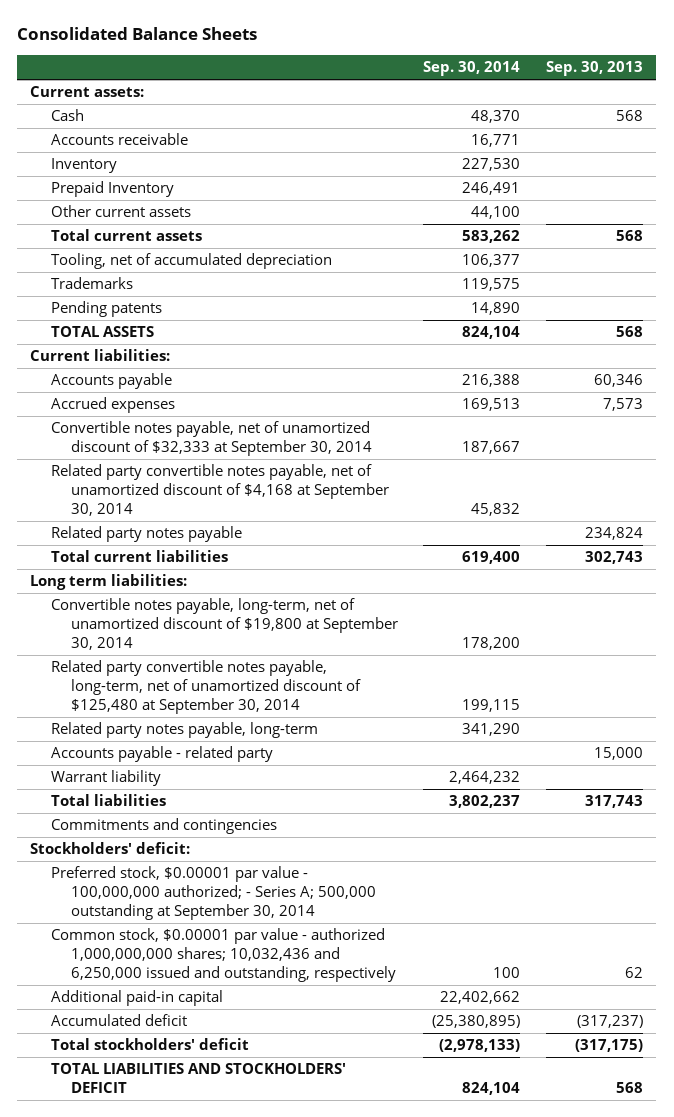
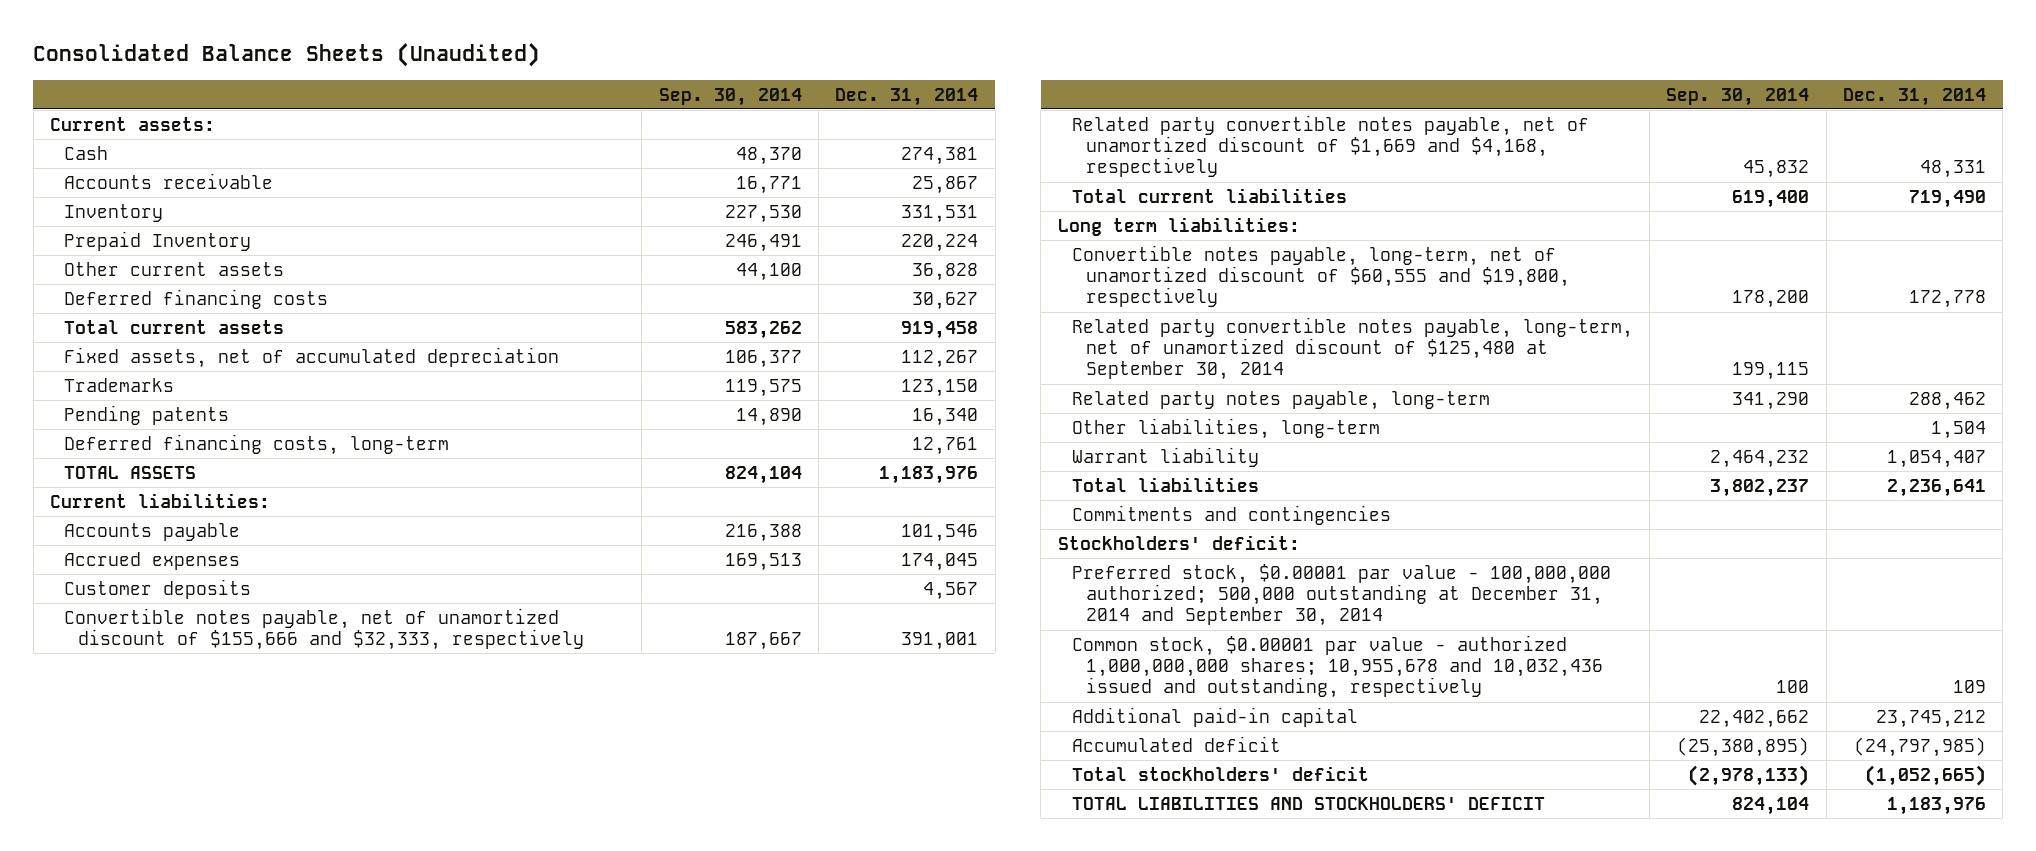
- Consolidated Balance Sheets
+ Consolidated Balance Sheets (Unaudited)
- | Sep. 30, 2014 | Sep. 30, 2013
+ | Sep. 30, 2014 | Dec. 31, 2014
+ Deferred financing costs | | 30,627
- Tooling, net of accumulated depreciation | 106,377 |
+ Fixed assets, net of accumulated depreciation | 106,377 | 112,267
+ Deferred financing costs, long-term | | 12,761
- Convertible notes payable, net of unamortized discount of $32,333 at September 30, 2014 | 187,667 |
- Related party convertible notes payable, net of unamortized discount of $4,168 at September 30, 2014 | 45,832 |
- Related party notes payable | | 234,824
+ Customer deposits | | 4,567
+ Convertible notes payable, net of unamortized discount of $155,666 and $32,333, respectively | 187,667 | 391,001
+ Related party convertible notes payable, net of unamortized discount of $1,669 and $4,168, respectively | 45,832 | 48,331
- Convertible notes payable, long-term, net of unamortized discount of $19,800 at September 30, 2014 | 178,200 |
+ Convertible notes payable, long-term, net of unamortized discount of $60,555 and $19,800, respectively | 178,200 | 172,778
- Accounts payable - related party | | 15,000
+ Other liabilities, long-term | | 1,504
- Preferred stock, $0.00001 par value - 100,000,000 authorized; - Series A; 500,000 outstanding at September 30, 2014
- Common stock, $0.00001 par value - authorized 1,000,000,000 shares; 10,032,436 and 6,250,000 issued and outstanding, respectively | 100 | 62
+ Preferred stock, $0.00001 par value - 100,000,000 authorized; 500,000 outstanding at December 31, 2014 and September 30, 2014
+ Common stock, $0.00001 par value - authorized 1,000,000,000 shares; 10,955,678 and 10,032,436 issued and outstanding, respectively | 100 | 109

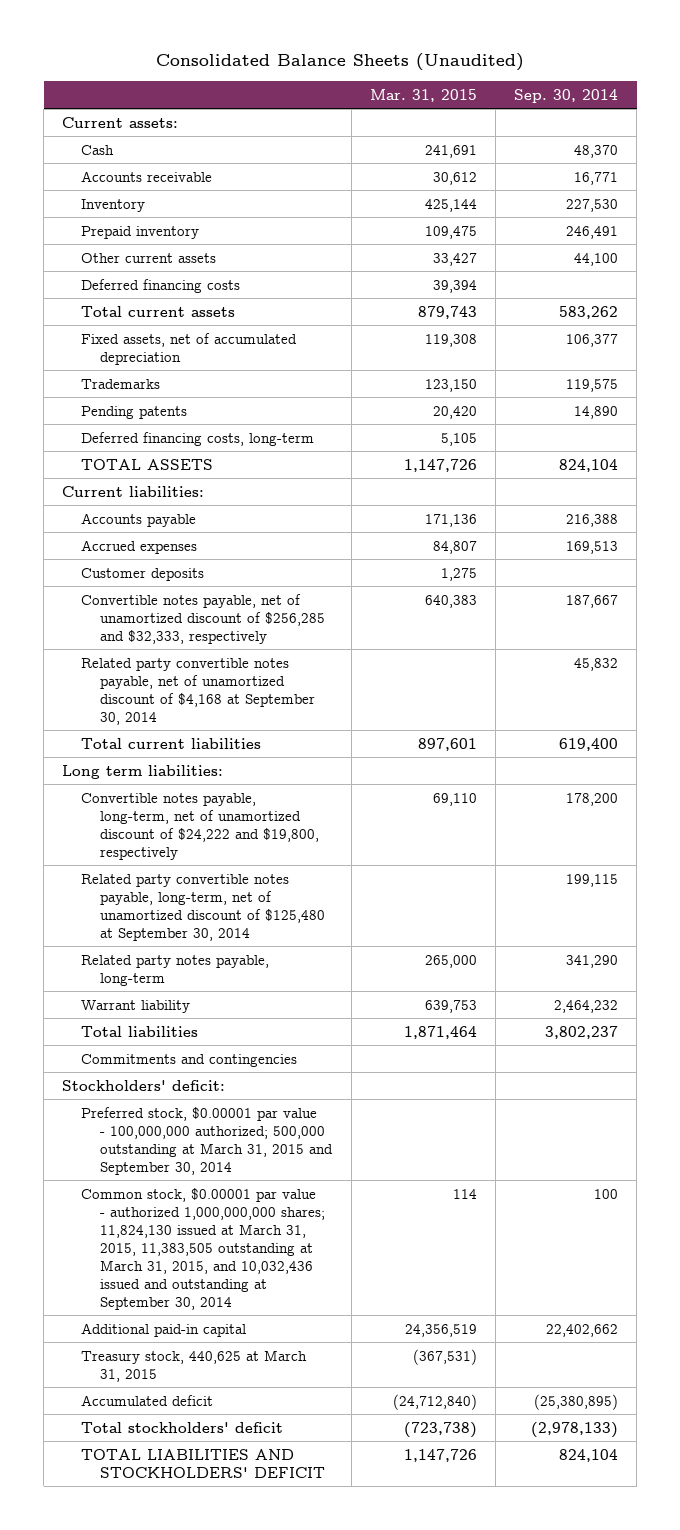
- | Sep. 30, 2014 | Dec. 31, 2014
+ | Mar. 31, 2015 | Sep. 30, 2014
- Prepaid Inventory | 246,491 | 220,224
+ Prepaid inventory | 109,475 | 246,491
- Convertible notes payable, net of unamortized discount of $155,666 and $32,333, respectively | 187,667 | 391,001
- Related party convertible notes payable, net of unamortized discount of $1,669 and $4,168, respectively | 45,832 | 48,331
+ Convertible notes payable, net of unamortized discount of $256,285 and $32,333, respectively | 640,383 | 187,667
+ Related party convertible notes payable, net of unamortized discount of $4,168 at September 30, 2014 | | 45,832
- Convertible notes payable, long-term, net of unamortized discount of $60,555 and $19,800, respectively | 178,200 | 172,778
+ Convertible notes payable, long-term, net of unamortized discount of $24,222 and $19,800, respectively | 69,110 | 178,200
- Other liabilities, long-term | | 1,504
- Preferred stock, $0.00001 par value - 100,000,000 authorized; 500,000 outstanding at December 31, 2014 and September 30, 2014
- Common stock, $0.00001 par value - authorized 1,000,000,000 shares; 10,955,678 and 10,032,436 issued and outstanding, respectively | 100 | 109
+ Preferred stock, $0.00001 par value - 100,000,000 authorized; 500,000 outstanding at March 31, 2015 and September 30, 2014
+ Common stock, $0.00001 par value - authorized 1,000,000,000 shares; 11,824,130 issued at March 31, 2015, 11,383,505 outstanding at March 31, 2015, and 10,032,436 issued and outstanding at September 30, 2014 | 114 | 100
+ Treasury stock, 440,625 at March 31, 2015 | (367,531) |

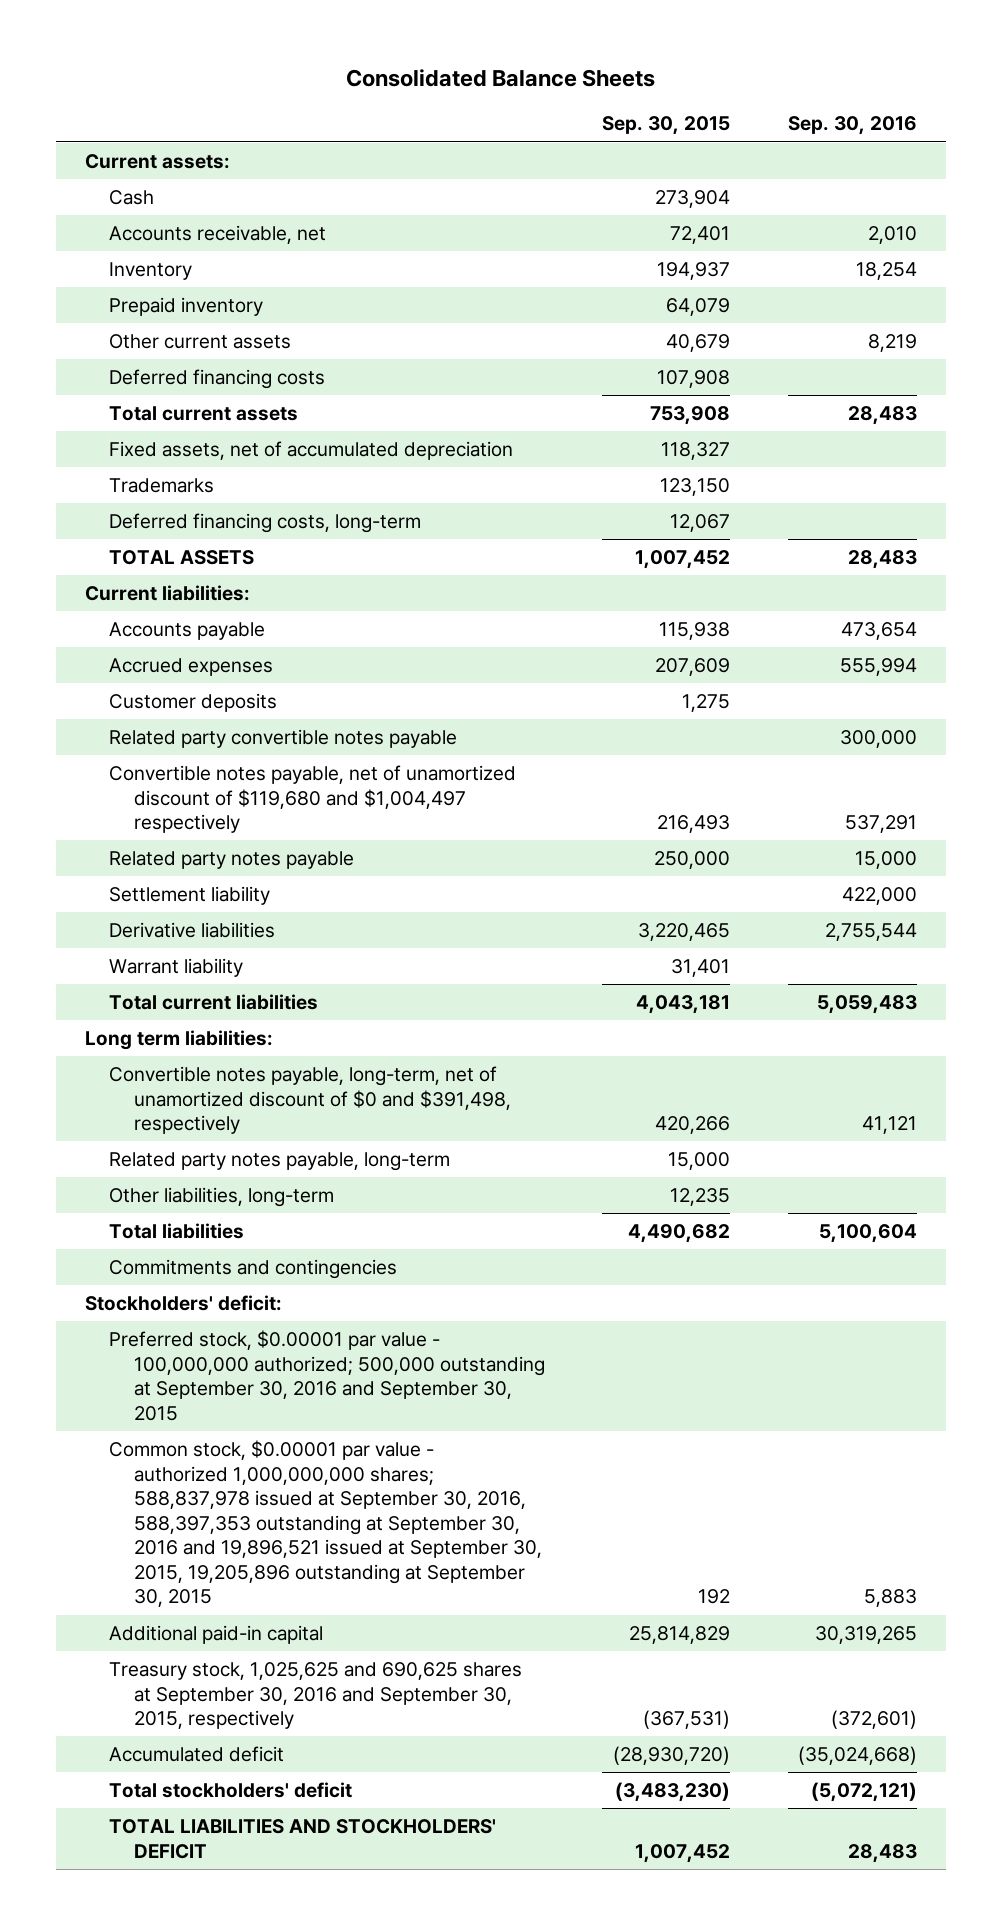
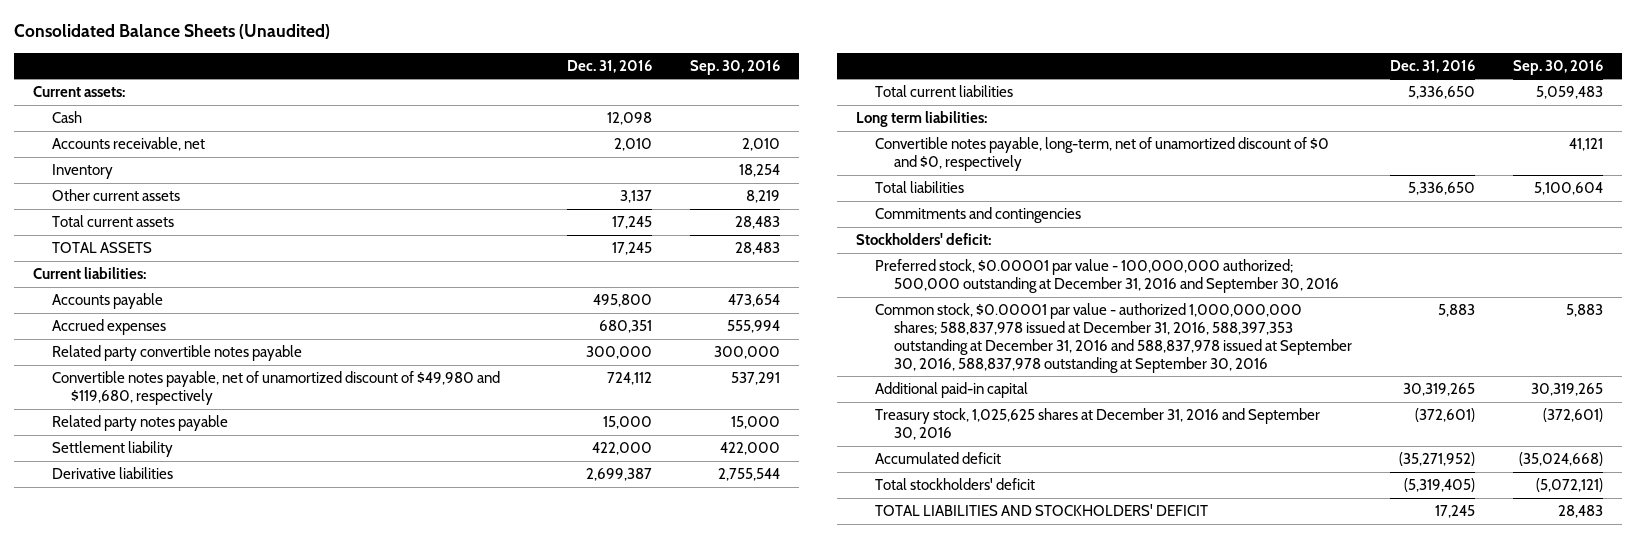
- Consolidated Balance Sheets
+ Consolidated Balance Sheets (Unaudited)
- | Sep. 30, 2015 | Sep. 30, 2016
+ | Dec. 31, 2016 | Sep. 30, 2016
- Prepaid inventory | 64,079 |
- Deferred financing costs | 107,908 |
- Fixed assets, net of accumulated depreciation | 118,327 |
- Trademarks | 123,150 |
- Deferred financing costs, long-term | 12,067 |
- Customer deposits | 1,275 |
- Convertible notes payable, net of unamortized discount of $119,680 and $1,004,497 respectively | 216,493 | 537,291
+ Convertible notes payable, net of unamortized discount of $49,980 and $119,680, respectively | 724,112 | 537,291
- Warrant liability | 31,401 |
- Convertible notes payable, long-term, net of unamortized discount of $0 and $391,498, respectively | 420,266 | 41,121
- Related party notes payable, long-term | 15,000 |
- Other liabilities, long-term | 12,235 |
+ Convertible notes payable, long-term, net of unamortized discount of $0 and $0, respectively | | 41,121
- Preferred stock, $0.00001 par value - 100,000,000 authorized; 500,000 outstanding at September 30, 2016 and September 30, 2015
- Common stock, $0.00001 par value - authorized 1,000,000,000 shares; 588,837,978 issued at September 30, 2016, 588,397,353 outstanding at September 30, 2016 and 19,896,521 issued at September 30, 2015, 19,205,896 outstanding at September 30, 2015 | 192 | 5,883
+ Preferred stock, $0.00001 par value - 100,000,000 authorized; 500,000 outstanding at December 31, 2016 and September 30, 2016
+ Common stock, $0.00001 par value - authorized 1,000,000,000 shares; 588,837,978 issued at December 31, 2016, 588,397,353 outstanding at December 31, 2016 and 588,837,978 issued at September 30, 2016, 588,837,978 outstanding at September 30, 2016 | 5,883 | 5,883
- Treasury stock, 1,025,625 and 690,625 shares at September 30, 2016 and September 30, 2015, respectively | (367,531) | (372,601)
+ Treasury stock, 1,025,625 shares at December 31, 2016 and September 30, 2016 | (372,601) | (372,601)

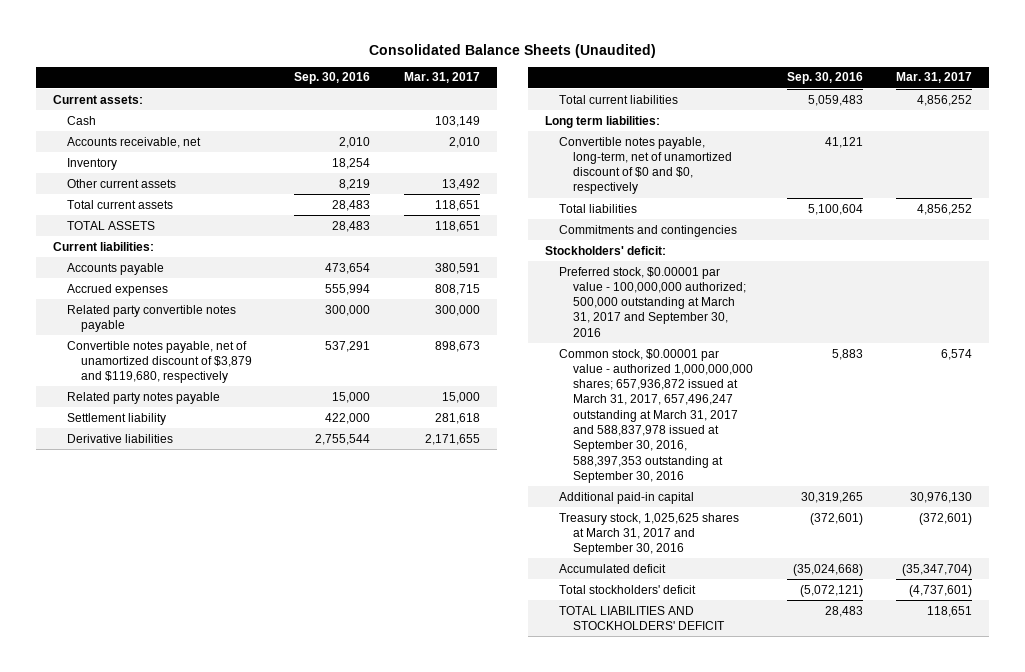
- | Dec. 31, 2016 | Sep. 30, 2016
+ | Sep. 30, 2016 | Mar. 31, 2017
- Convertible notes payable, net of unamortized discount of $49,980 and $119,680, respectively | 724,112 | 537,291
+ Convertible notes payable, net of unamortized discount of $3,879 and $119,680, respectively | 537,291 | 898,673
- Preferred stock, $0.00001 par value - 100,000,000 authorized; 500,000 outstanding at December 31, 2016 and September 30, 2016
- Common stock, $0.00001 par value - authorized 1,000,000,000 shares; 588,837,978 issued at December 31, 2016, 588,397,353 outstanding at December 31, 2016 and 588,837,978 issued at September 30, 2016, 588,837,978 outstanding at September 30, 2016 | 5,883 | 5,883
+ Preferred stock, $0.00001 par value - 100,000,000 authorized; 500,000 outstanding at March 31, 2017 and September 30, 2016
+ Common stock, $0.00001 par value - authorized 1,000,000,000 shares; 657,936,872 issued at March 31, 2017, 657,496,247 outstanding at March 31, 2017 and 588,837,978 issued at September 30, 2016, 588,397,353 outstanding at September 30, 2016 | 5,883 | 6,574
- Treasury stock, 1,025,625 shares at December 31, 2016 and September 30, 2016 | (372,601) | (372,601)
+ Treasury stock, 1,025,625 shares at March 31, 2017 and September 30, 2016 | (372,601) | (372,601)

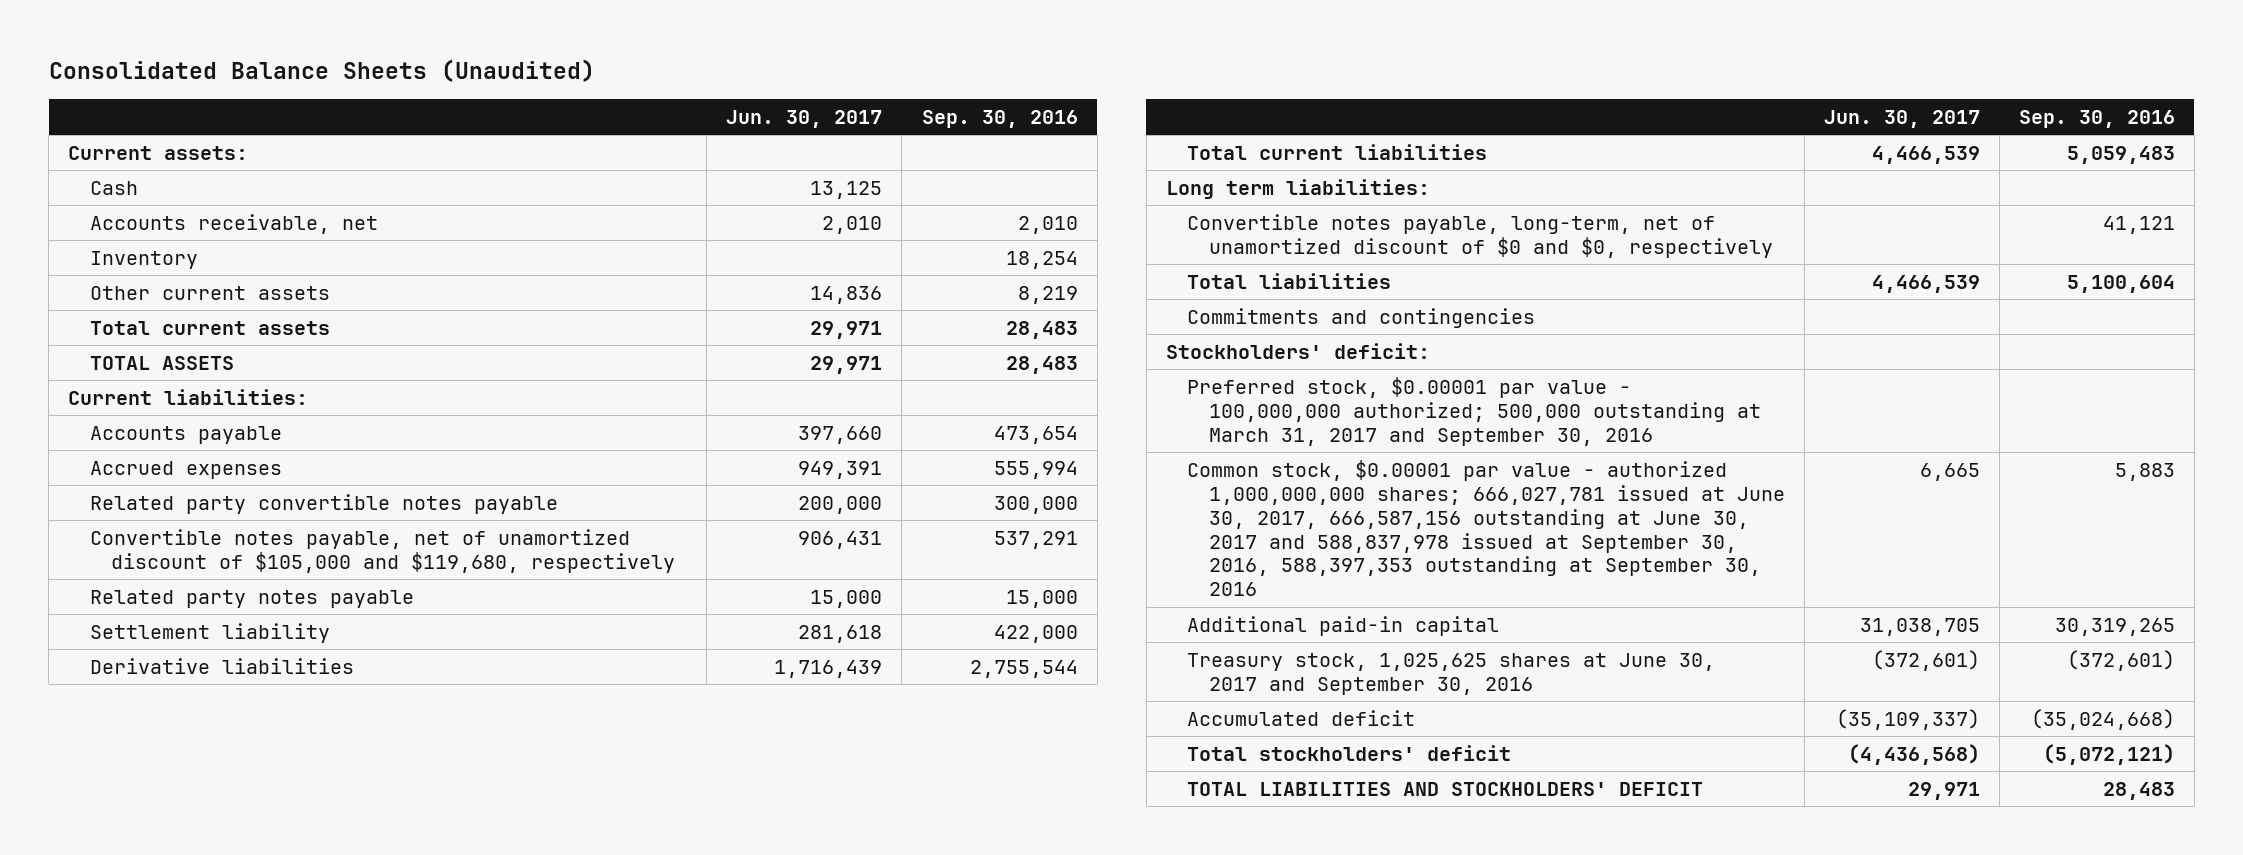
- | Sep. 30, 2016 | Mar. 31, 2017
+ | Jun. 30, 2017 | Sep. 30, 2016
- Convertible notes payable, net of unamortized discount of $3,879 and $119,680, respectively | 537,291 | 898,673
+ Convertible notes payable, net of unamortized discount of $105,000 and $119,680, respectively | 906,431 | 537,291
- Common stock, $0.00001 par value - authorized 1,000,000,000 shares; 657,936,872 issued at March 31, 2017, 657,496,247 outstanding at March 31, 2017 and 588,837,978 issued at September 30, 2016, 588,397,353 outstanding at September 30, 2016 | 5,883 | 6,574
+ Common stock, $0.00001 par value - authorized 1,000,000,000 shares; 666,027,781 issued at June 30, 2017, 666,587,156 outstanding at June 30, 2017 and 588,837,978 issued at September 30, 2016, 588,397,353 outstanding at September 30, 2016 | 6,665 | 5,883
- Treasury stock, 1,025,625 shares at March 31, 2017 and September 30, 2016 | (372,601) | (372,601)
+ Treasury stock, 1,025,625 shares at June 30, 2017 and September 30, 2016 | (372,601) | (372,601)

